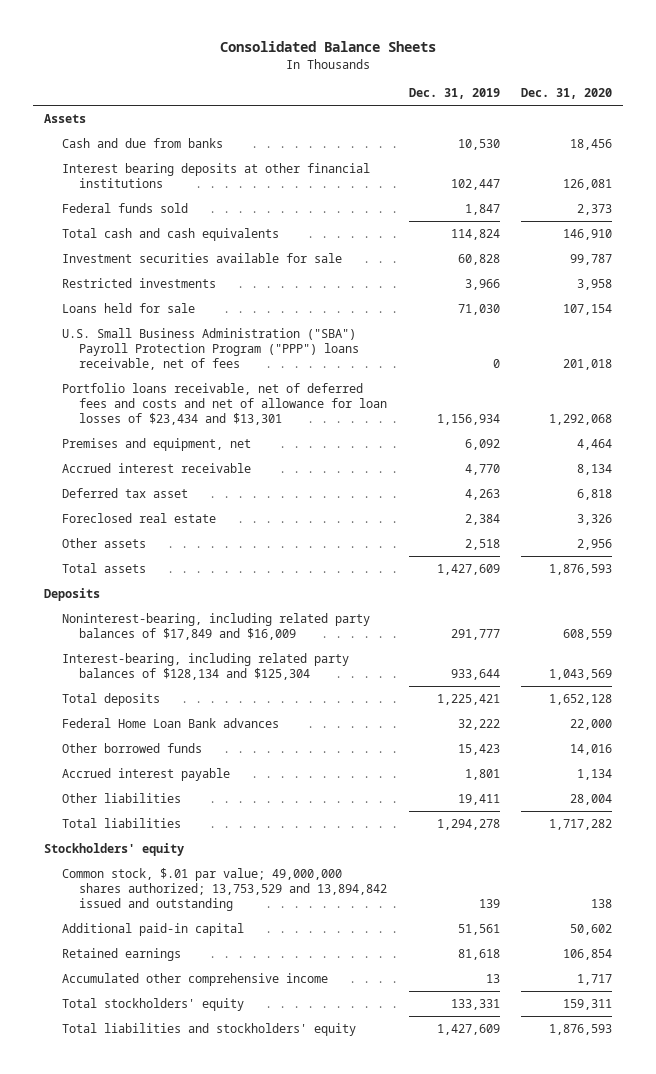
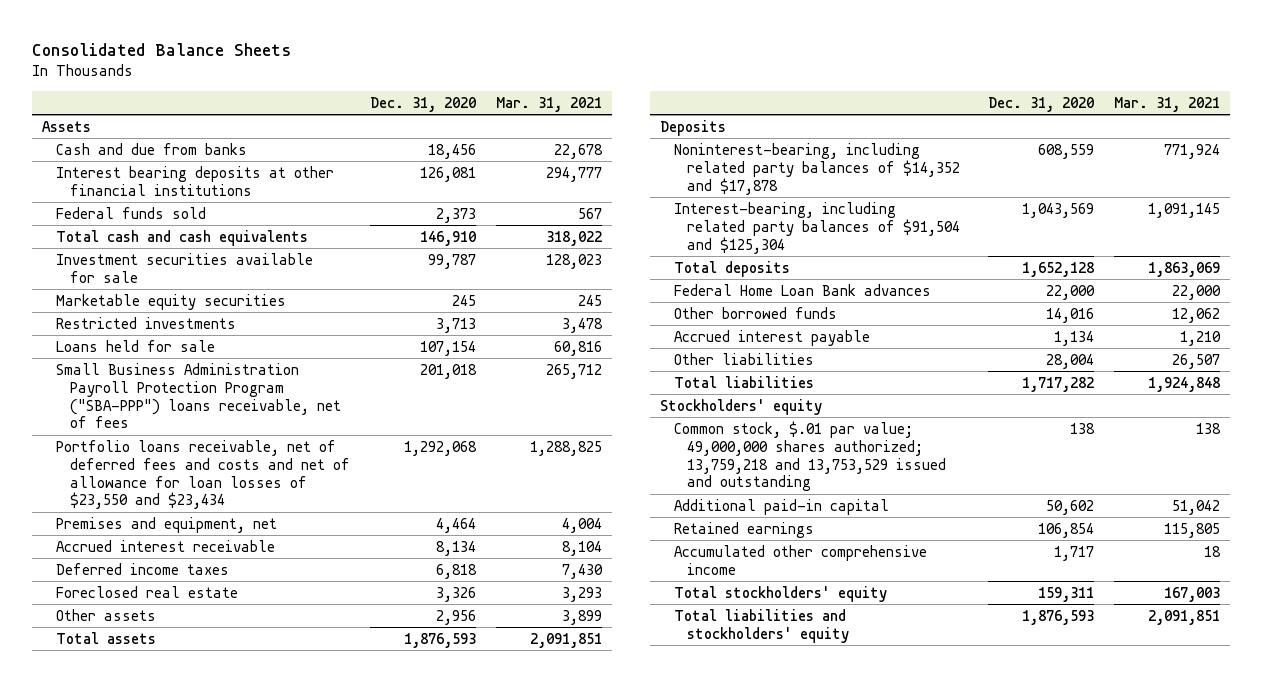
- | Dec. 31, 2019 | Dec. 31, 2020
+ | Dec. 31, 2020 | Mar. 31, 2021
- Restricted investments | 3,966 | 3,958
+ Marketable equity securities | 245 | 245
+ Restricted investments | 3,713 | 3,478
- U.S. Small Business Administration ("SBA") Payroll Protection Program ("PPP") loans receivable, net of fees | 0 | 201,018
- Portfolio loans receivable, net of deferred fees and costs and net of allowance for loan losses of $23,434 and $13,301 | 1,156,934 | 1,292,068
+ Small Business Administration Payroll Protection Program ("SBA-PPP") loans receivable, net of fees | 201,018 | 265,712
+ Portfolio loans receivable, net of deferred fees and costs and net of allowance for loan losses of $23,550 and $23,434 | 1,292,068 | 1,288,825
- Deferred tax asset | 4,263 | 6,818
+ Deferred income taxes | 6,818 | 7,430
- Noninterest-bearing, including related party balances of $17,849 and $16,009 | 291,777 | 608,559
- Interest-bearing, including related party balances of $128,134 and $125,304 | 933,644 | 1,043,569
+ Noninterest-bearing, including related party balances of $14,352 and $17,878 | 608,559 | 771,924
+ Interest-bearing, including related party balances of $91,504 and $125,304 | 1,043,569 | 1,091,145
- Common stock, $.01 par value; 49,000,000 shares authorized; 13,753,529 and 13,894,842 issued and outstanding | 139 | 138
+ Common stock, $.01 par value; 49,000,000 shares authorized; 13,759,218 and 13,753,529 issued and outstanding | 138 | 138

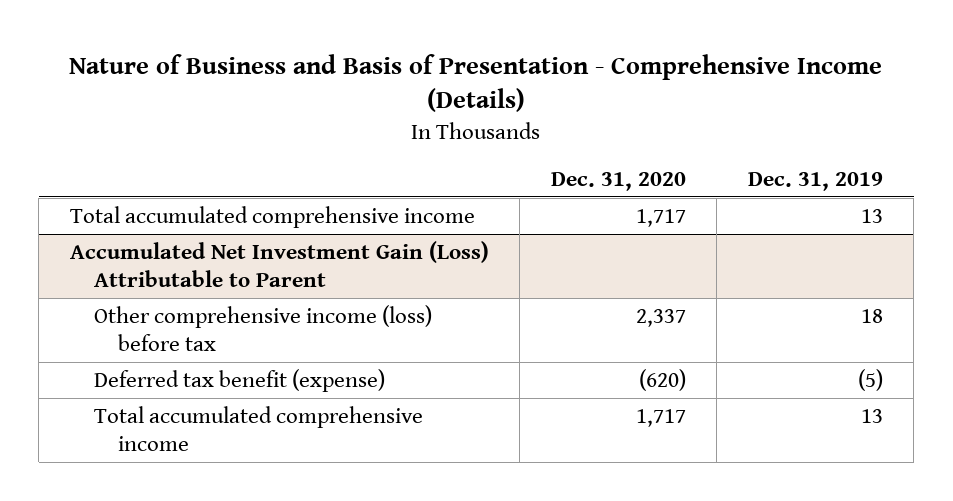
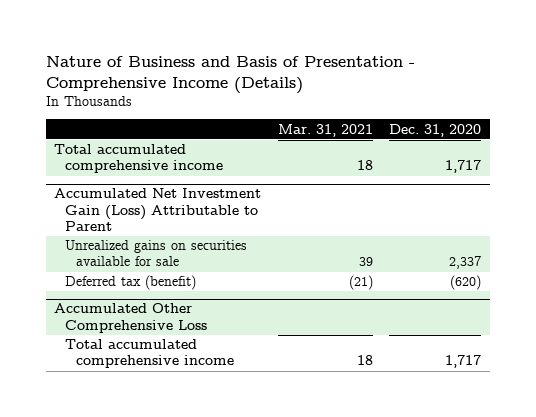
- | Dec. 31, 2020 | Dec. 31, 2019
+ | Mar. 31, 2021 | Dec. 31, 2020
@ Accumulated Net Investment Gain (Loss) Attributable to Parent
- Other comprehensive income (loss) before tax | 2,337 | 18
- Deferred tax benefit (expense) | (620) | (5)
+ Unrealized gains on securities available for sale | 39 | 2,337
+ Deferred tax (benefit) | (21) | (620)
+ Accumulated Other Comprehensive Loss

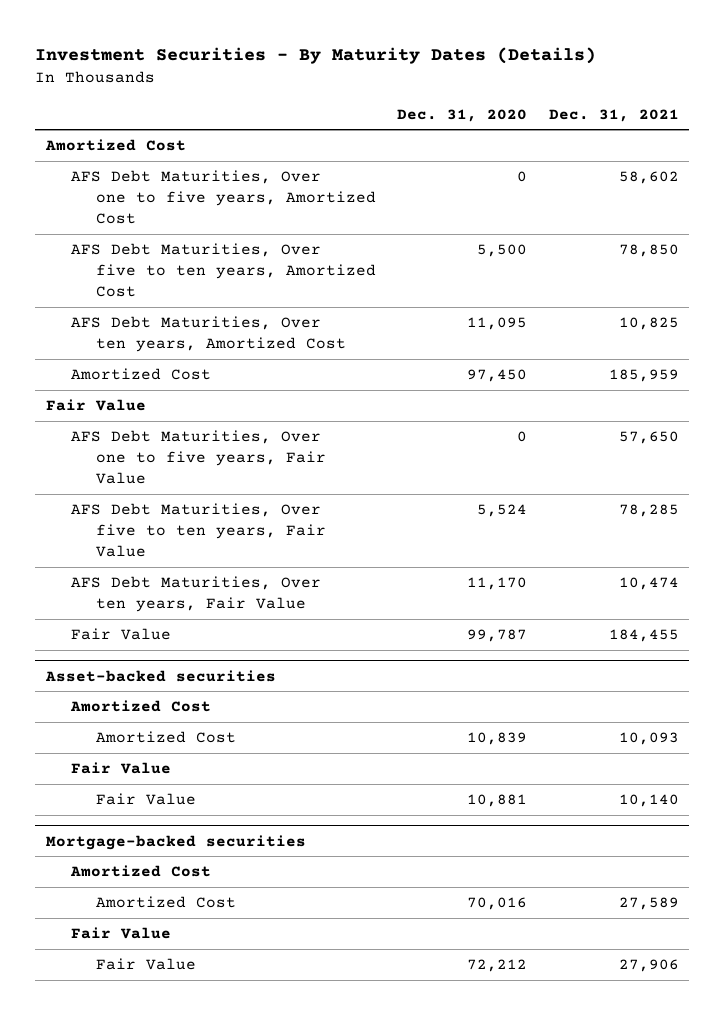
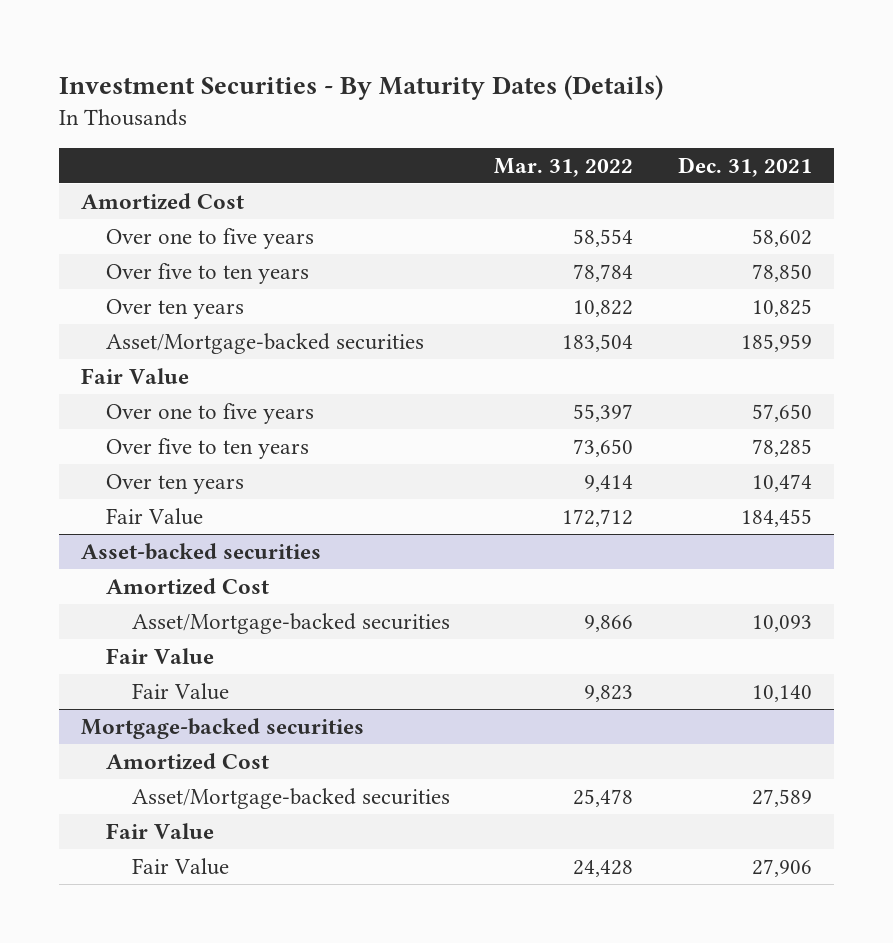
- | Dec. 31, 2020 | Dec. 31, 2021
+ | Mar. 31, 2022 | Dec. 31, 2021
- AFS Debt Maturities, Over one to five years, Amortized Cost | 0 | 58,602
- AFS Debt Maturities, Over five to ten years, Amortized Cost | 5,500 | 78,850
- AFS Debt Maturities, Over ten years, Amortized Cost | 11,095 | 10,825
- Amortized Cost | 97,450 | 185,959
+ Over one to five years | 58,554 | 58,602
+ Over five to ten years | 78,784 | 78,850
+ Over ten years | 10,822 | 10,825
+ Asset/Mortgage-backed securities | 183,504 | 185,959
- AFS Debt Maturities, Over one to five years, Fair Value | 0 | 57,650
- AFS Debt Maturities, Over five to ten years, Fair Value | 5,524 | 78,285
- AFS Debt Maturities, Over ten years, Fair Value | 11,170 | 10,474
+ Over one to five years | 55,397 | 57,650
+ Over five to ten years | 73,650 | 78,285
+ Over ten years | 9,414 | 10,474
@ Asset-backed securities
- Amortized Cost | 10,839 | 10,093
+ Asset/Mortgage-backed securities | 9,866 | 10,093
@ Mortgage-backed securities
- Amortized Cost | 70,016 | 27,589
+ Asset/Mortgage-backed securities | 25,478 | 27,589

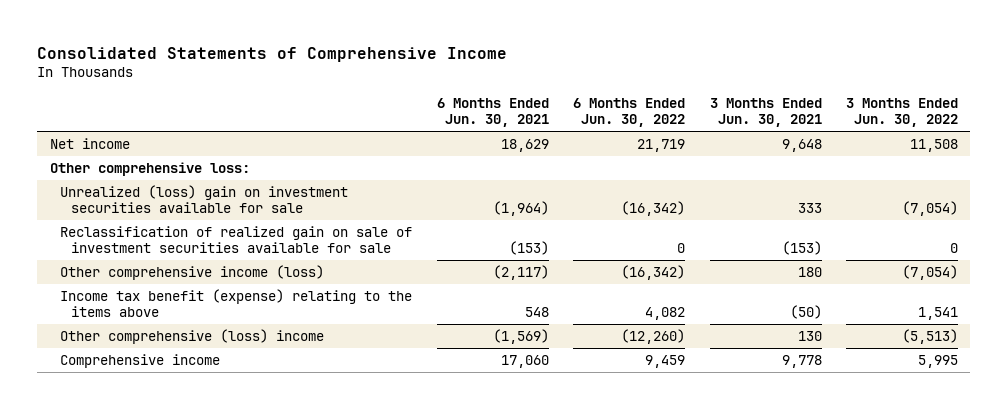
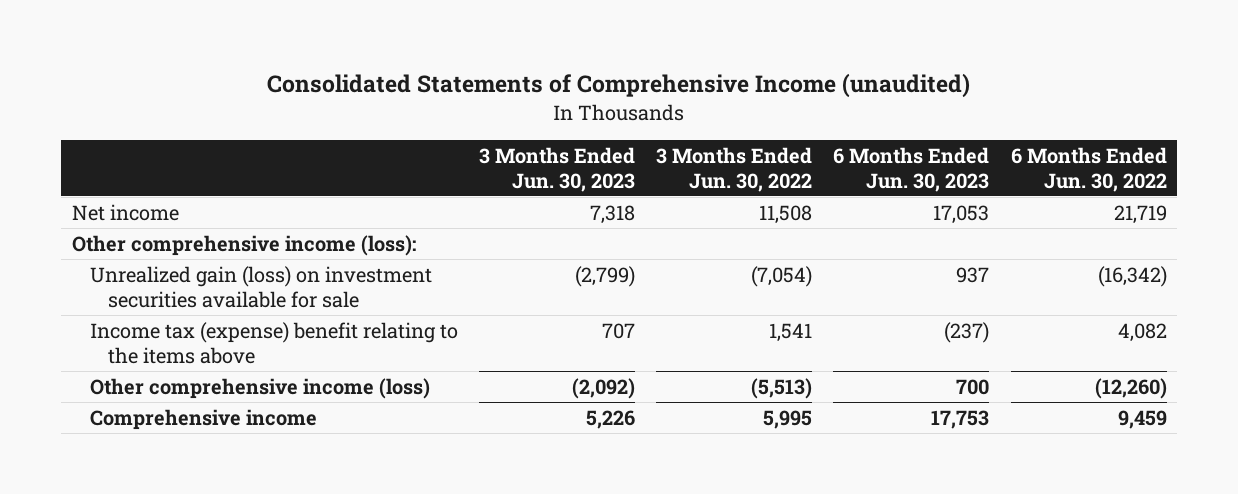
- Consolidated Statements of Comprehensive Income
+ Consolidated Statements of Comprehensive Income (unaudited)
- | 6 Months Ended Jun. 30, 2021 | 6 Months Ended Jun. 30, 2022 | 3 Months Ended Jun. 30, 2021 | 3 Months Ended Jun. 30, 2022
+ | 3 Months Ended Jun. 30, 2023 | 3 Months Ended Jun. 30, 2022 | 6 Months Ended Jun. 30, 2023 | 6 Months Ended Jun. 30, 2022
- Other comprehensive loss:
- Unrealized (loss) gain on investment securities available for sale | (1,964) | (16,342) | 333 | (7,054)
- Reclassification of realized gain on sale of investment securities available for sale | (153) | 0 | (153) | 0
- Other comprehensive income (loss) | (2,117) | (16,342) | 180 | (7,054)
- Income tax benefit (expense) relating to the items above | 548 | 4,082 | (50) | 1,541
- Other comprehensive (loss) income | (1,569) | (12,260) | 130 | (5,513)
+ Other comprehensive income (loss):
+ Unrealized gain (loss) on investment securities available for sale | (2,799) | (7,054) | 937 | (16,342)
+ Income tax (expense) benefit relating to the items above | 707 | 1,541 | (237) | 4,082
+ Other comprehensive income (loss) | (2,092) | (5,513) | 700 | (12,260)

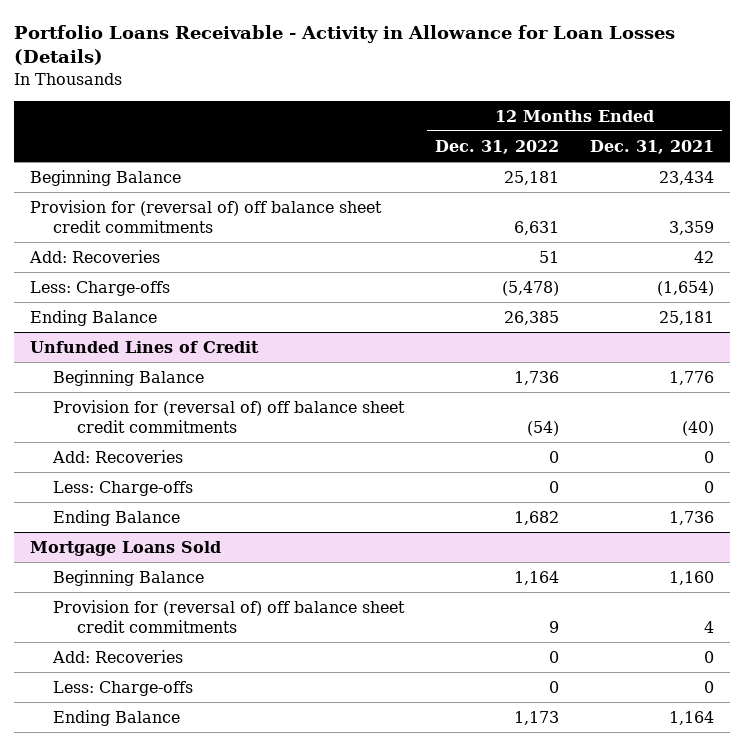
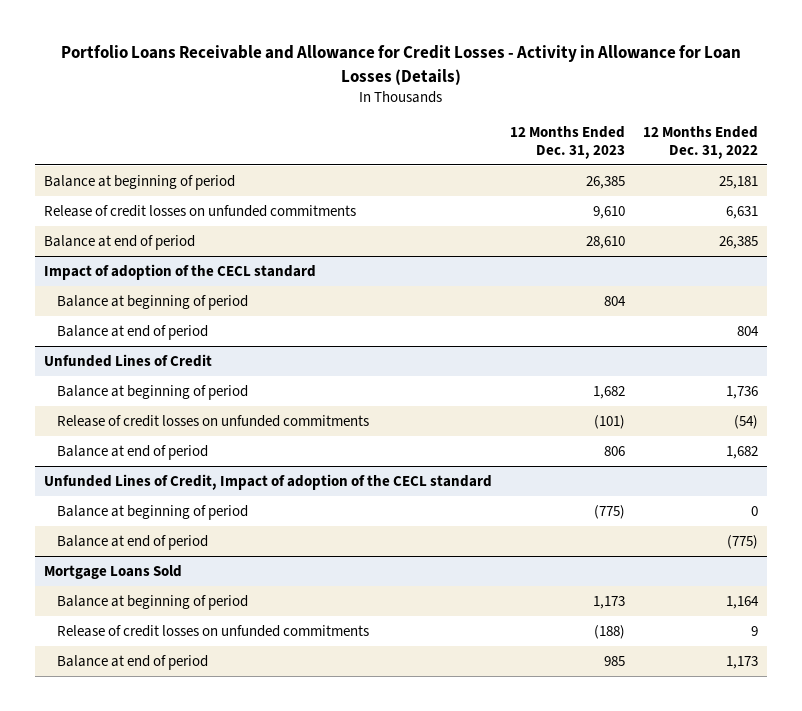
- Portfolio Loans Receivable - Activity in Allowance for Loan Losses (Details)
+ Portfolio Loans Receivable and Allowance for Credit Losses - Activity in Allowance for Loan Losses (Details)
- | 12 Months Ended Dec. 31, 2022 | 12 Months Ended Dec. 31, 2021
+ | 12 Months Ended Dec. 31, 2023 | 12 Months Ended Dec. 31, 2022
- Beginning Balance | 25,181 | 23,434
- Provision for (reversal of) off balance sheet credit commitments | 6,631 | 3,359
- Add: Recoveries | 51 | 42
- Less: Charge-offs | (5,478) | (1,654)
- Ending Balance | 26,385 | 25,181
+ Balance at beginning of period | 26,385 | 25,181
+ Release of credit losses on unfunded commitments | 9,610 | 6,631
+ Balance at end of period | 28,610 | 26,385
+ Impact of adoption of the CECL standard
+ Balance at beginning of period | 804 |
+ Balance at end of period | | 804
@ Unfunded Lines of Credit
- Beginning Balance | 1,736 | 1,776
- Provision for (reversal of) off balance sheet credit commitments | (54) | (40)
- Add: Recoveries | 0 | 0
- Less: Charge-offs | 0 | 0
- Ending Balance | 1,682 | 1,736
+ Balance at beginning of period | 1,682 | 1,736
+ Release of credit losses on unfunded commitments | (101) | (54)
+ Balance at end of period | 806 | 1,682
+ Unfunded Lines of Credit, Impact of adoption of the CECL standard
+ Balance at beginning of period | (775) | 0
+ Balance at end of period | | (775)
@ Mortgage Loans Sold
- Beginning Balance | 1,164 | 1,160
- Provision for (reversal of) off balance sheet credit commitments | 9 | 4
- Add: Recoveries | 0 | 0
- Less: Charge-offs | 0 | 0
- Ending Balance | 1,173 | 1,164
+ Balance at beginning of period | 1,173 | 1,164
+ Release of credit losses on unfunded commitments | (188) | 9
+ Balance at end of period | 985 | 1,173

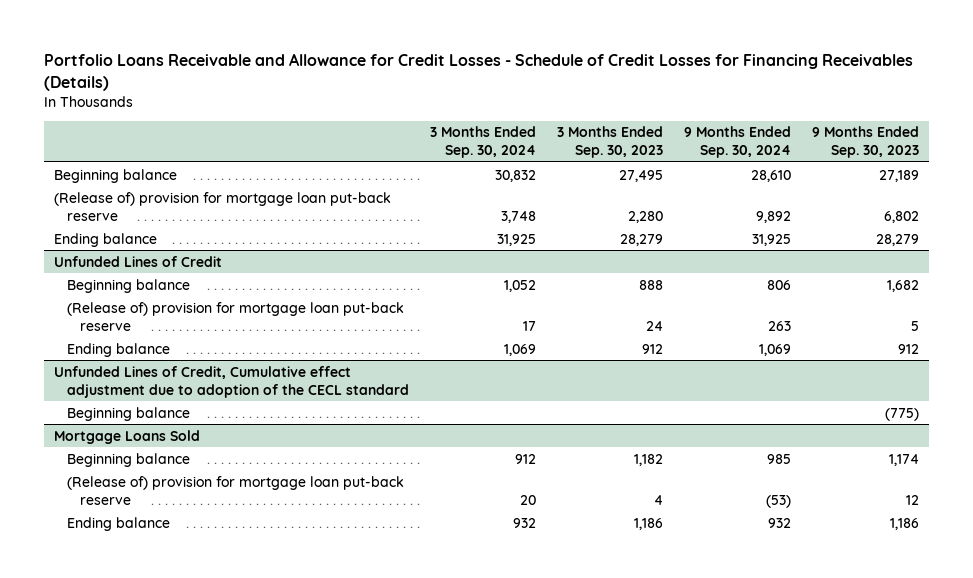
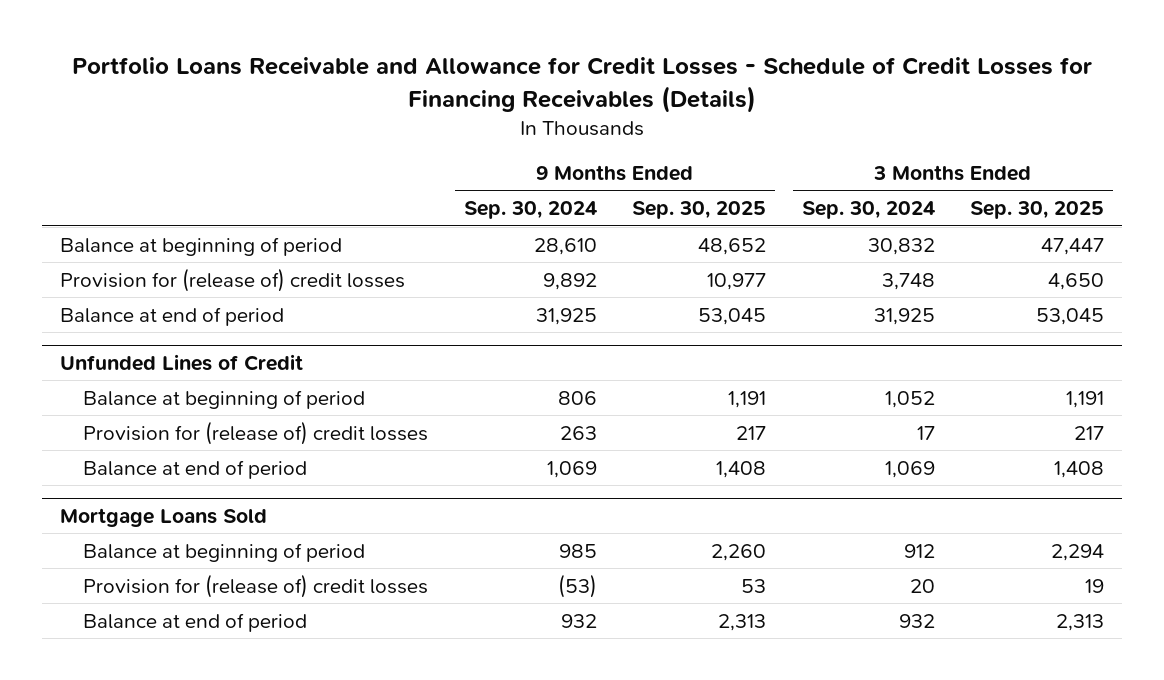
- | 3 Months Ended Sep. 30, 2024 | 3 Months Ended Sep. 30, 2023 | 9 Months Ended Sep. 30, 2024 | 9 Months Ended Sep. 30, 2023
+ | 9 Months Ended Sep. 30, 2024 | 9 Months Ended Sep. 30, 2025 | 3 Months Ended Sep. 30, 2024 | 3 Months Ended Sep. 30, 2025
- Beginning balance | 30,832 | 27,495 | 28,610 | 27,189
- (Release of) provision for mortgage loan put-back reserve | 3,748 | 2,280 | 9,892 | 6,802
- Ending balance | 31,925 | 28,279 | 31,925 | 28,279
+ Balance at beginning of period | 28,610 | 48,652 | 30,832 | 47,447
+ Provision for (release of) credit losses | 9,892 | 10,977 | 3,748 | 4,650
+ Balance at end of period | 31,925 | 53,045 | 31,925 | 53,045
@ Unfunded Lines of Credit
- Beginning balance | 1,052 | 888 | 806 | 1,682
- (Release of) provision for mortgage loan put-back reserve | 17 | 24 | 263 | 5
- Ending balance | 1,069 | 912 | 1,069 | 912
- Unfunded Lines of Credit, Cumulative effect adjustment due to adoption of the CECL standard
- Beginning balance | | | | (775)
@ Unfunded Lines of Credit
+ Balance at beginning of period | 806 | 1,191 | 1,052 | 1,191
+ Provision for (release of) credit losses | 263 | 217 | 17 | 217
+ Balance at end of period | 1,069 | 1,408 | 1,069 | 1,408
@ Mortgage Loans Sold
- Beginning balance | 912 | 1,182 | 985 | 1,174
- (Release of) provision for mortgage loan put-back reserve | 20 | 4 | (53) | 12
- Ending balance | 932 | 1,186 | 932 | 1,186
+ Balance at beginning of period | 985 | 2,260 | 912 | 2,294
+ Provision for (release of) credit losses | (53) | 53 | 20 | 19
+ Balance at end of period | 932 | 2,313 | 932 | 2,313

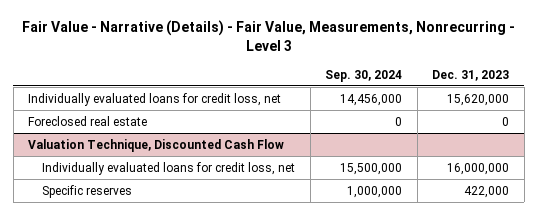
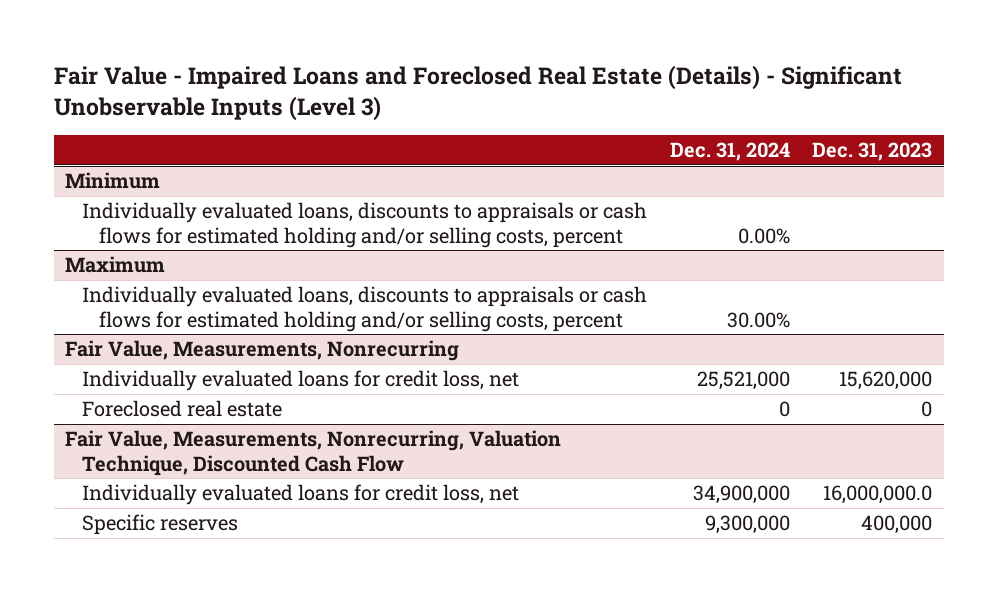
- Fair Value - Narrative (Details) - Fair Value, Measurements, Nonrecurring - Level 3
+ Fair Value - Impaired Loans and Foreclosed Real Estate (Details) - Significant Unobservable Inputs (Level 3)
- | Sep. 30, 2024 | Dec. 31, 2023
+ | Dec. 31, 2024 | Dec. 31, 2023
+ Minimum
+ Individually evaluated loans, discounts to appraisals or cash flows for estimated holding and/or selling costs, percent | 0.00% |
+ Maximum
+ Individually evaluated loans, discounts to appraisals or cash flows for estimated holding and/or selling costs, percent | 30.00% |
+ Fair Value, Measurements, Nonrecurring
- Valuation Technique, Discounted Cash Flow
- Individually evaluated loans for credit loss, net | 15,500,000 | 16,000,000
- Specific reserves | 1,000,000 | 422,000
+ Fair Value, Measurements, Nonrecurring, Valuation Technique, Discounted Cash Flow
+ Individually evaluated loans for credit loss, net | 34,900,000 | 16,000,000.0
+ Specific reserves | 9,300,000 | 400,000

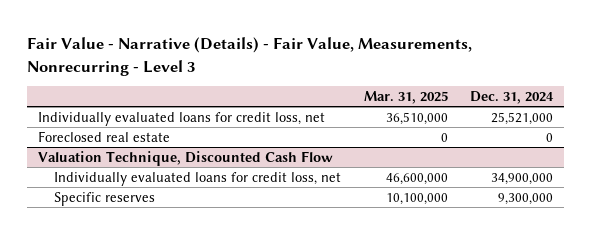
- Fair Value - Impaired Loans and Foreclosed Real Estate (Details) - Significant Unobservable Inputs (Level 3)
+ Fair Value - Narrative (Details) - Fair Value, Measurements, Nonrecurring - Level 3
- | Dec. 31, 2024 | Dec. 31, 2023
+ | Mar. 31, 2025 | Dec. 31, 2024
- Minimum
- Individually evaluated loans, discounts to appraisals or cash flows for estimated holding and/or selling costs, percent | 0.00% |
- Maximum
- Individually evaluated loans, discounts to appraisals or cash flows for estimated holding and/or selling costs, percent | 30.00% |
- Fair Value, Measurements, Nonrecurring
- Fair Value, Measurements, Nonrecurring, Valuation Technique, Discounted Cash Flow
+ Valuation Technique, Discounted Cash Flow

